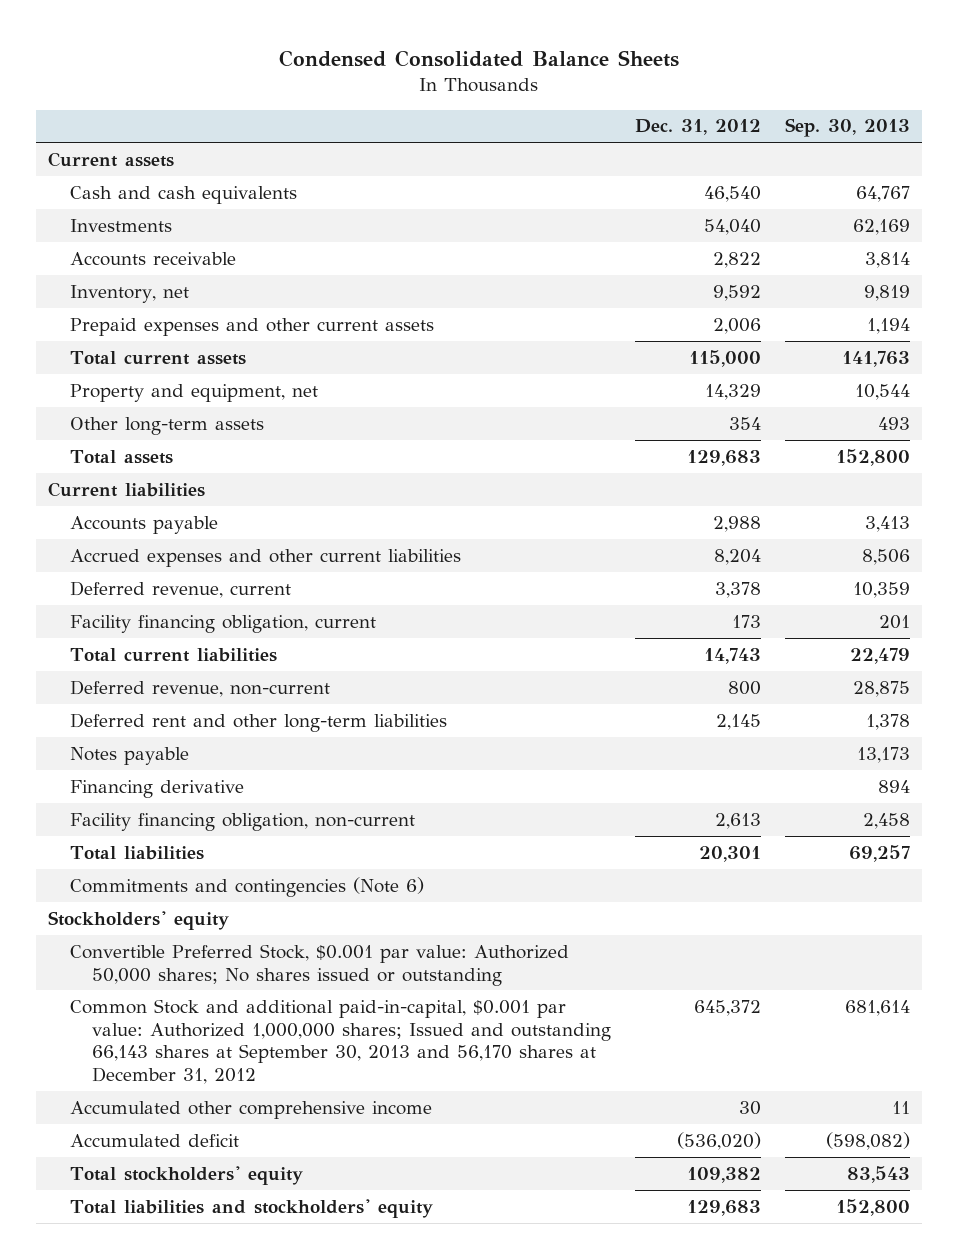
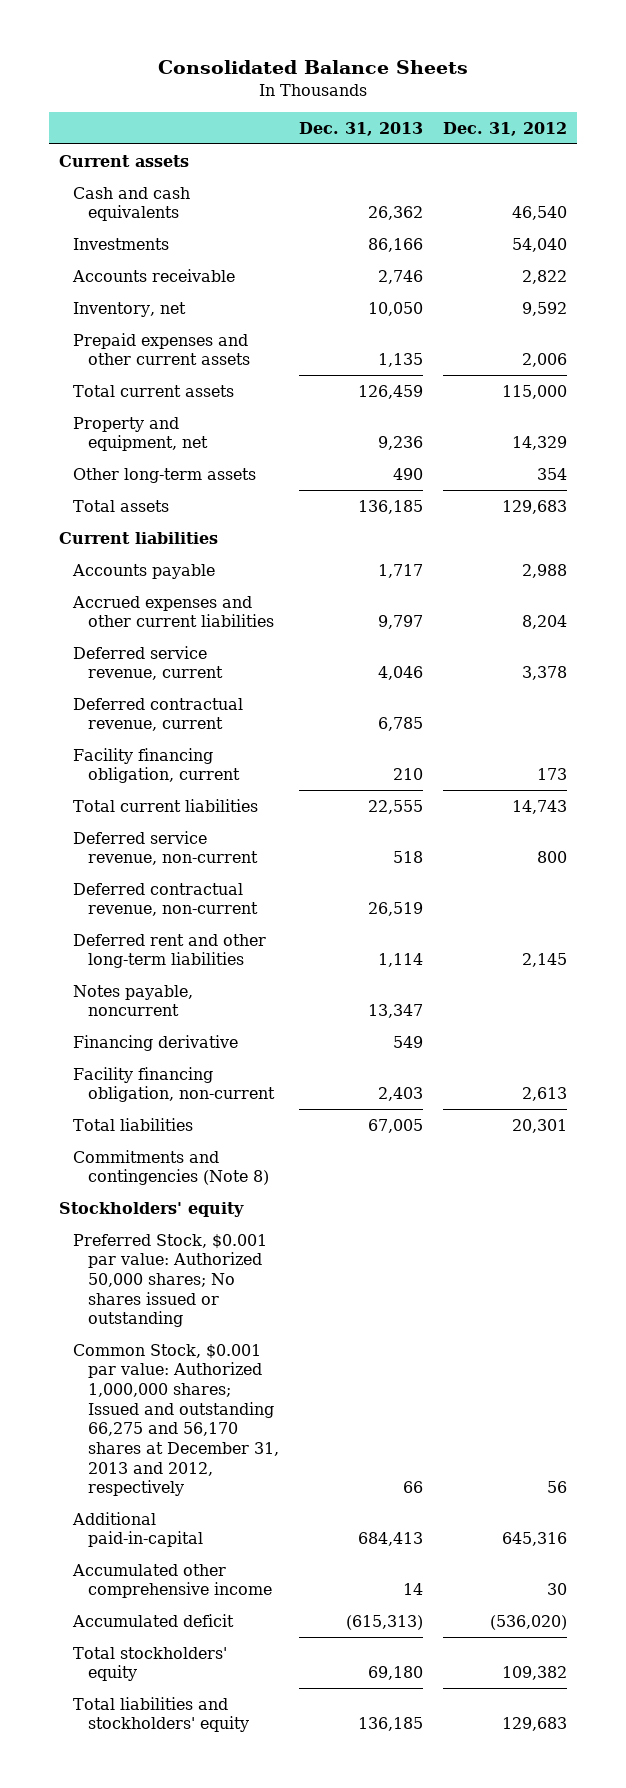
- Condensed Consolidated Balance Sheets
+ Consolidated Balance Sheets
- | Dec. 31, 2012 | Sep. 30, 2013
+ | Dec. 31, 2013 | Dec. 31, 2012
- Deferred revenue, current | 3,378 | 10,359
+ Deferred service revenue, current | 4,046 | 3,378
+ Deferred contractual revenue, current | 6,785 |
- Deferred revenue, non-current | 800 | 28,875
+ Deferred service revenue, non-current | 518 | 800
+ Deferred contractual revenue, non-current | 26,519 |
- Notes payable | | 13,173
+ Notes payable, noncurrent | 13,347 |
- Commitments and contingencies (Note 6)
+ Commitments and contingencies (Note 8)
- Convertible Preferred Stock, $0.001 par value: Authorized 50,000 shares; No shares issued or outstanding
- Common Stock and additional paid-in-capital, $0.001 par value: Authorized 1,000,000 shares; Issued and outstanding 66,143 shares at September 30, 2013 and 56,170 shares at December 31, 2012 | 645,372 | 681,614
+ Preferred Stock, $0.001 par value: Authorized 50,000 shares; No shares issued or outstanding
+ Common Stock, $0.001 par value: Authorized 1,000,000 shares; Issued and outstanding 66,275 and 56,170 shares at December 31, 2013 and 2012, respectively | 66 | 56
+ Additional paid-in-capital | 684,413 | 645,316

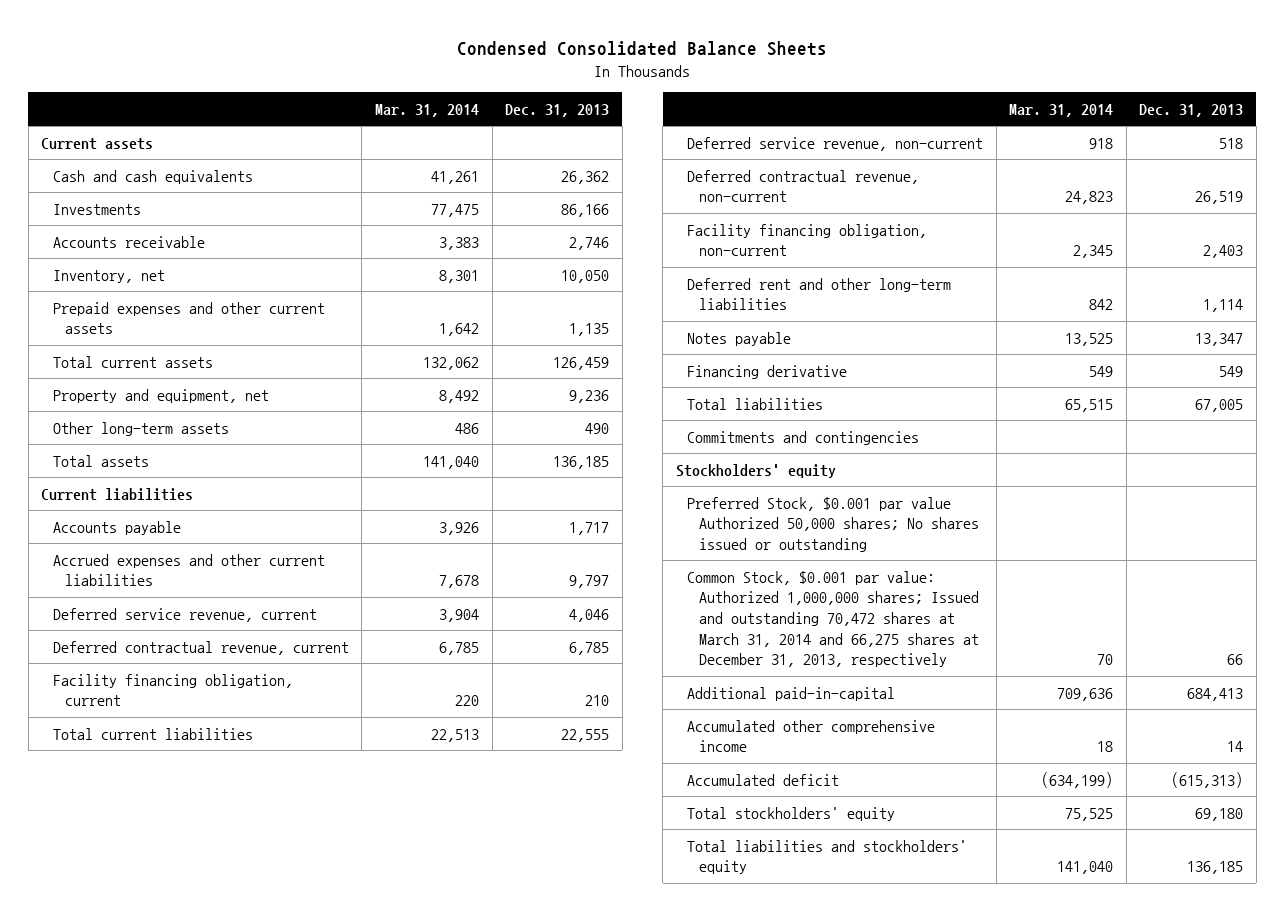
- Consolidated Balance Sheets
+ Condensed Consolidated Balance Sheets
- | Dec. 31, 2013 | Dec. 31, 2012
+ | Mar. 31, 2014 | Dec. 31, 2013
moved up: Facility financing obligation, non-current | 2,345 | 2,403
- Notes payable, noncurrent | 13,347 |
+ Notes payable | 13,525 | 13,347
- Commitments and contingencies (Note 8)
+ Commitments and contingencies
- Preferred Stock, $0.001 par value: Authorized 50,000 shares; No shares issued or outstanding
- Common Stock, $0.001 par value: Authorized 1,000,000 shares; Issued and outstanding 66,275 and 56,170 shares at December 31, 2013 and 2012, respectively | 66 | 56
+ Preferred Stock, $0.001 par value Authorized 50,000 shares; No shares issued or outstanding
+ Common Stock, $0.001 par value: Authorized 1,000,000 shares; Issued and outstanding 70,472 shares at March 31, 2014 and 66,275 shares at December 31, 2013, respectively | 70 | 66

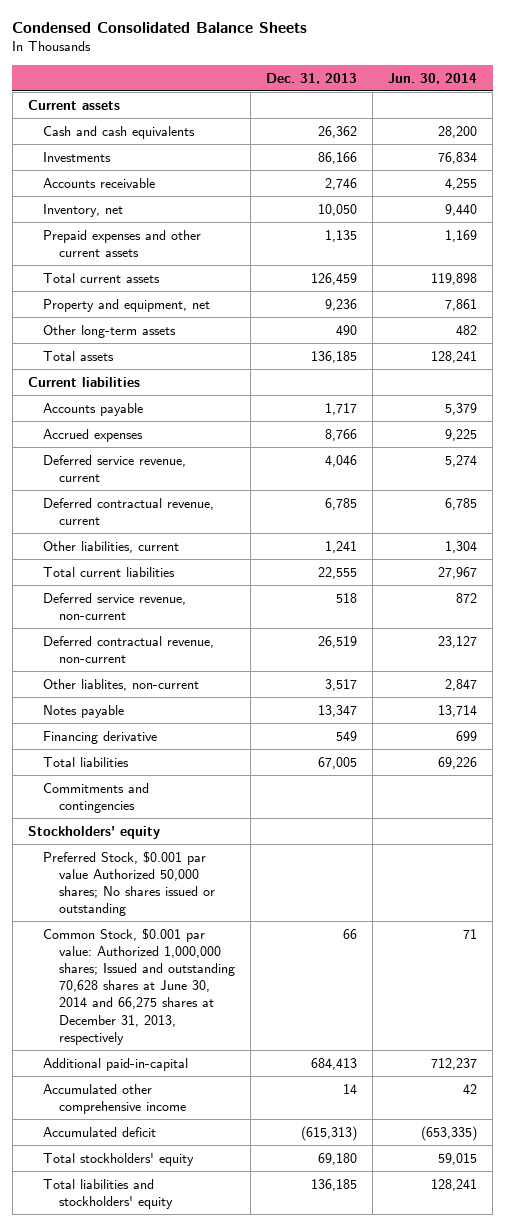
- | Mar. 31, 2014 | Dec. 31, 2013
+ | Dec. 31, 2013 | Jun. 30, 2014
- Accrued expenses and other current liabilities | 7,678 | 9,797
+ Accrued expenses | 8,766 | 9,225
- Facility financing obligation, current | 220 | 210
+ Other liabilities, current | 1,241 | 1,304
- Facility financing obligation, non-current | 2,345 | 2,403
- Deferred rent and other long-term liabilities | 842 | 1,114
+ Other liablites, non-current | 3,517 | 2,847
- Common Stock, $0.001 par value: Authorized 1,000,000 shares; Issued and outstanding 70,472 shares at March 31, 2014 and 66,275 shares at December 31, 2013, respectively | 70 | 66
+ Common Stock, $0.001 par value: Authorized 1,000,000 shares; Issued and outstanding 70,628 shares at June 30, 2014 and 66,275 shares at December 31, 2013, respectively | 66 | 71

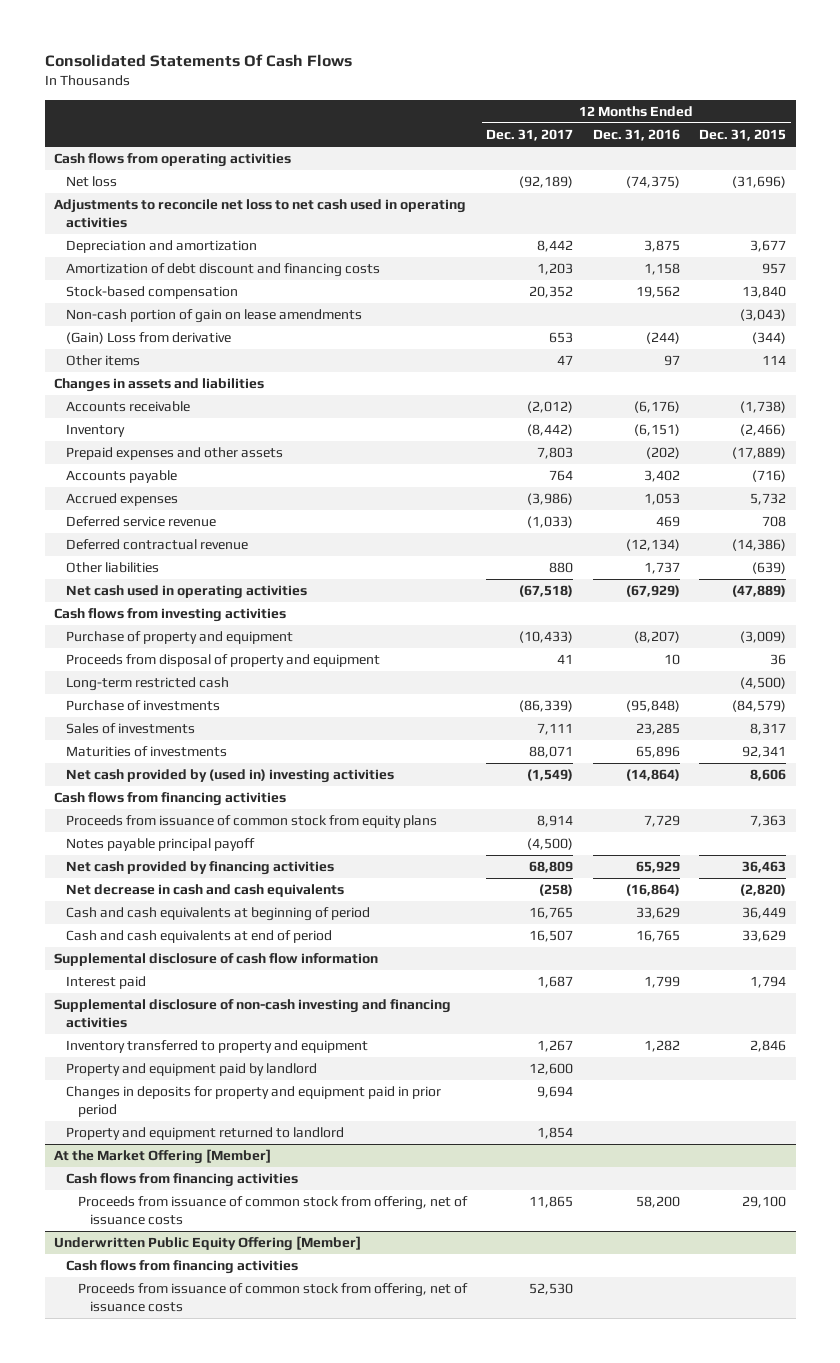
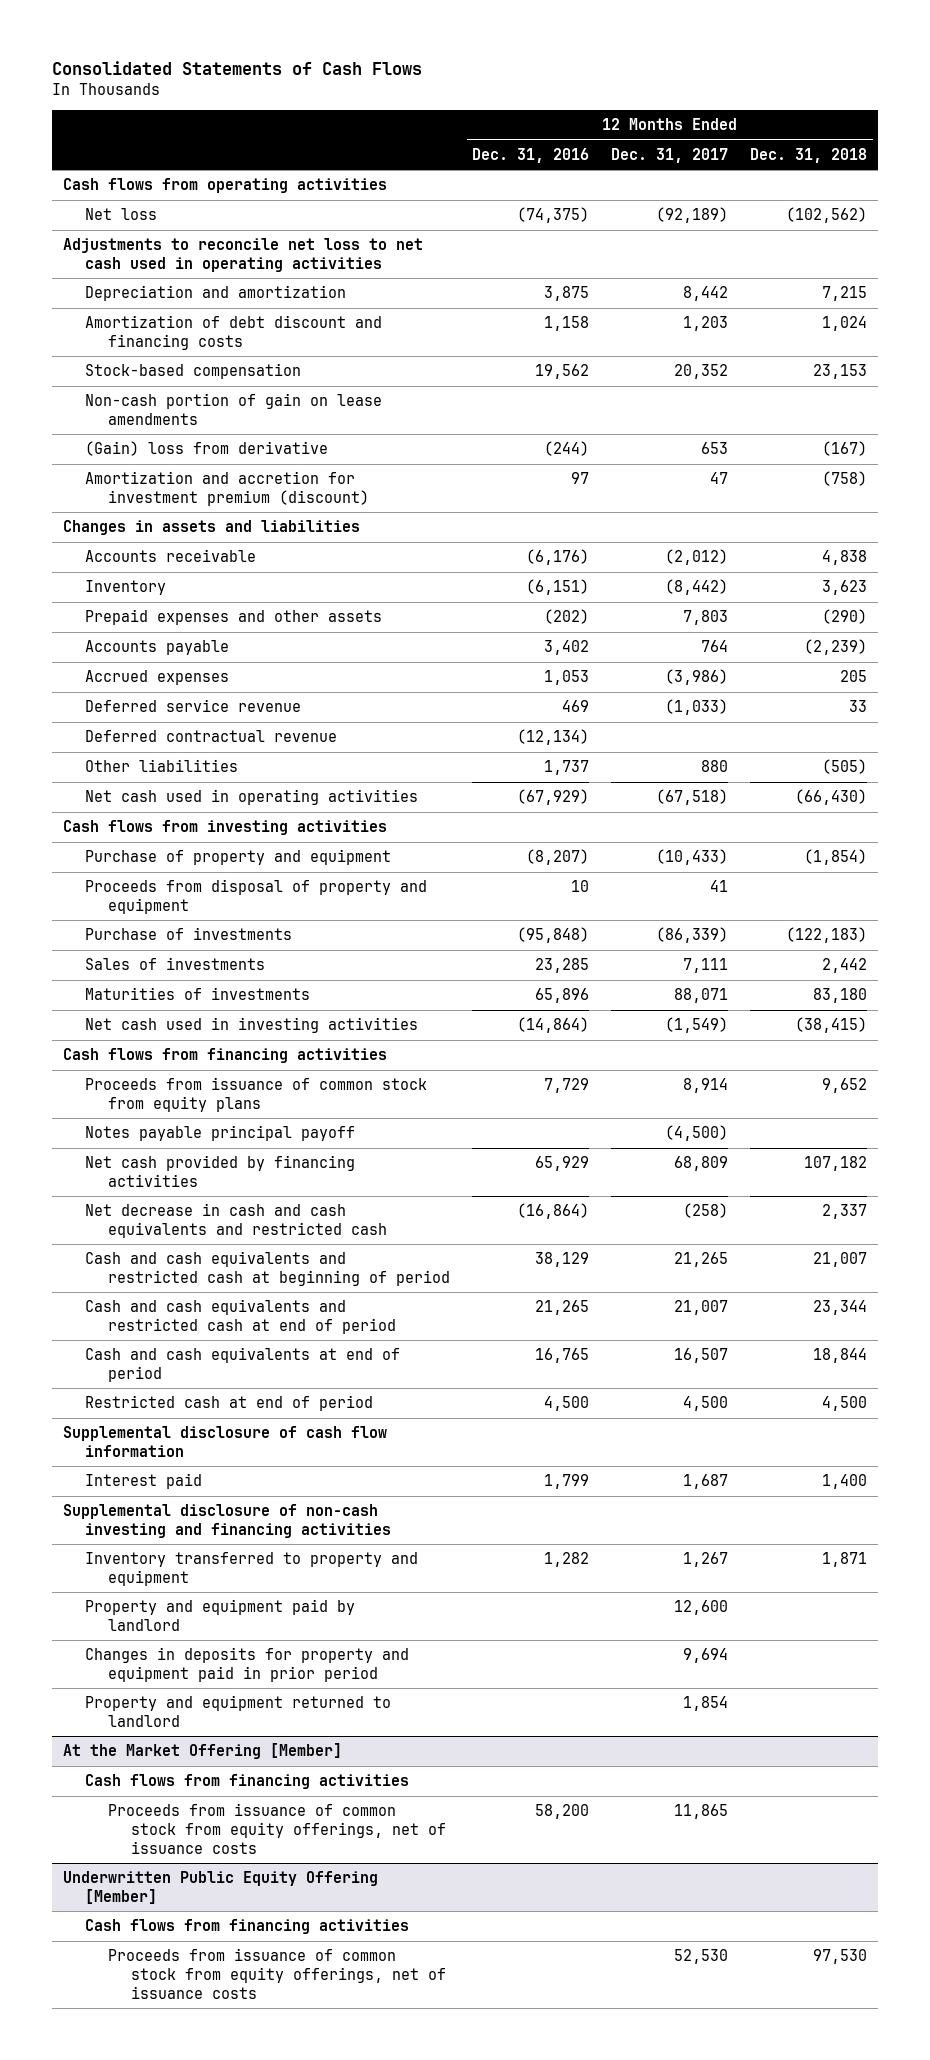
- Consolidated Statements Of Cash Flows
+ Consolidated Statements of Cash Flows
- | 12 Months Ended Dec. 31, 2017 | 12 Months Ended Dec. 31, 2016 | 12 Months Ended Dec. 31, 2015
+ | 12 Months Ended Dec. 31, 2016 | 12 Months Ended Dec. 31, 2017 | 12 Months Ended Dec. 31, 2018
- (Gain) Loss from derivative | 653 | (244) | (344)
- Other items | 47 | 97 | 114
+ (Gain) loss from derivative | (244) | 653 | (167)
+ Amortization and accretion for investment premium (discount) | 97 | 47 | (758)
- Long-term restricted cash | | | (4,500)
- Net cash provided by (used in) investing activities | (1,549) | (14,864) | 8,606
+ Net cash used in investing activities | (14,864) | (1,549) | (38,415)
- Net decrease in cash and cash equivalents | (258) | (16,864) | (2,820)
- Cash and cash equivalents at beginning of period | 16,765 | 33,629 | 36,449
+ Net decrease in cash and cash equivalents and restricted cash | (16,864) | (258) | 2,337
+ Cash and cash equivalents and restricted cash at beginning of period | 38,129 | 21,265 | 21,007
+ Cash and cash equivalents and restricted cash at end of period | 21,265 | 21,007 | 23,344
+ Restricted cash at end of period | 4,500 | 4,500 | 4,500
@ At the Market Offering [Member]
- Proceeds from issuance of common stock from offering, net of issuance costs | 11,865 | 58,200 | 29,100
+ Proceeds from issuance of common stock from equity offerings, net of issuance costs | 58,200 | 11,865 |
@ Underwritten Public Equity Offering [Member]
- Proceeds from issuance of common stock from offering, net of issuance costs | 52,530 | |
+ Proceeds from issuance of common stock from equity offerings, net of issuance costs | | 52,530 | 97,530

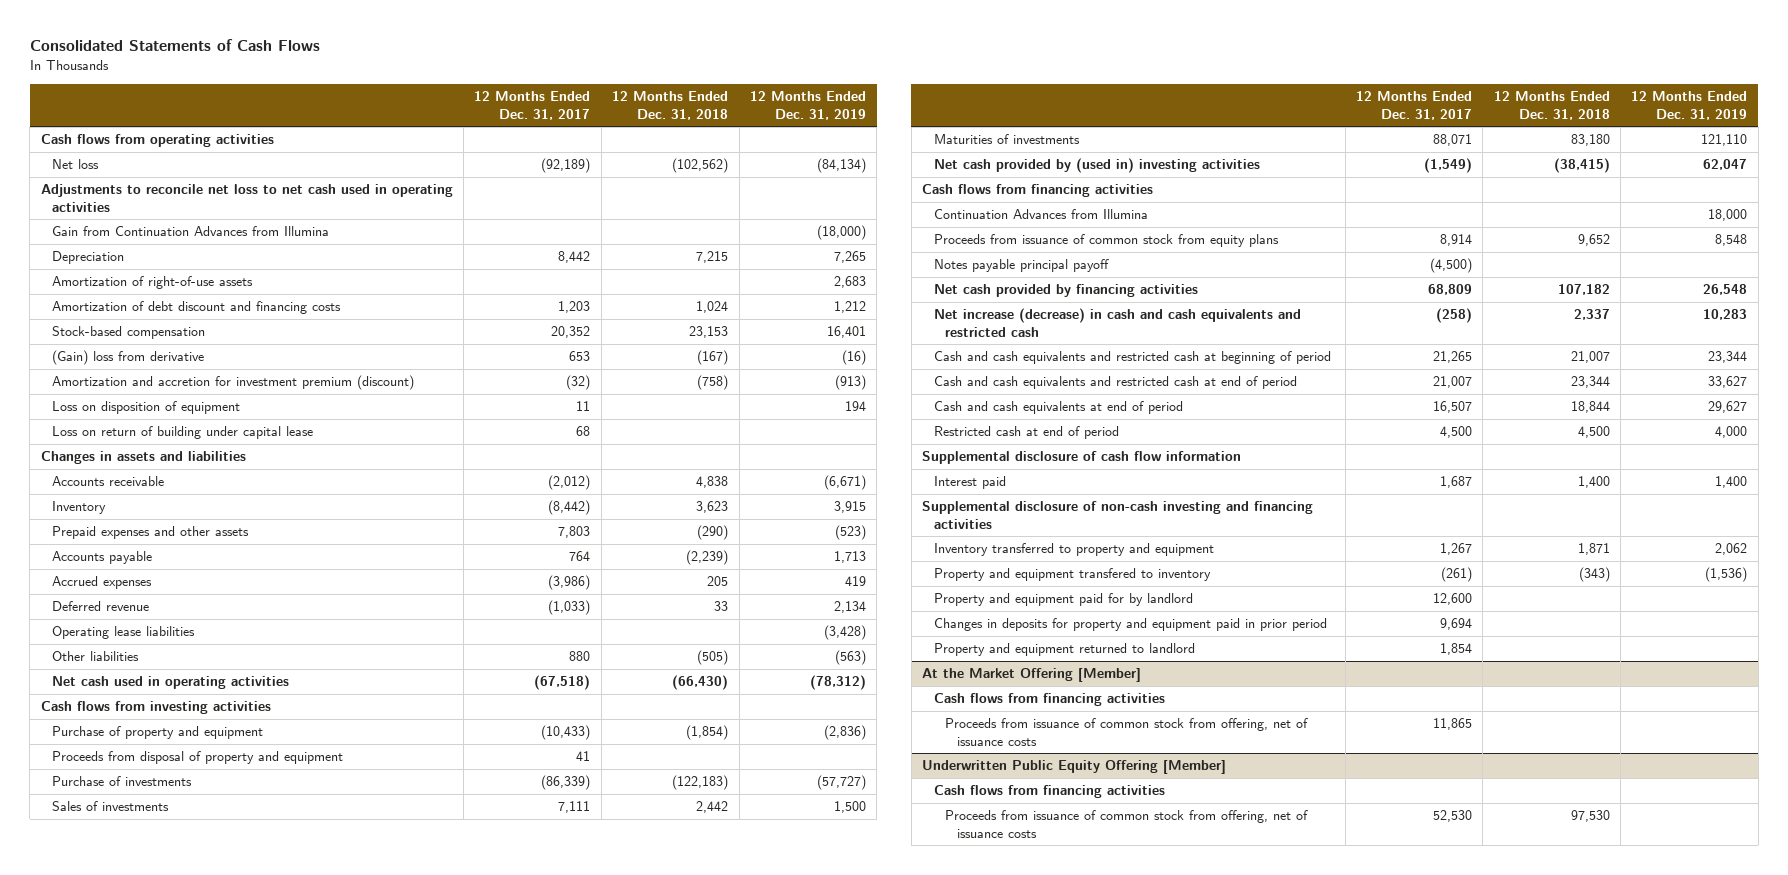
- | 12 Months Ended Dec. 31, 2016 | 12 Months Ended Dec. 31, 2017 | 12 Months Ended Dec. 31, 2018
+ | 12 Months Ended Dec. 31, 2017 | 12 Months Ended Dec. 31, 2018 | 12 Months Ended Dec. 31, 2019
- Depreciation and amortization | 3,875 | 8,442 | 7,215
+ Gain from Continuation Advances from Illumina | | | (18,000)
+ Depreciation | 8,442 | 7,215 | 7,265
+ Amortization of right-of-use assets | | | 2,683
- Non-cash portion of gain on lease amendments
- Amortization and accretion for investment premium (discount) | 97 | 47 | (758)
+ Amortization and accretion for investment premium (discount) | (32) | (758) | (913)
+ Loss on disposition of equipment | 11 | | 194
+ Loss on return of building under capital lease | 68 | |
- Deferred service revenue | 469 | (1,033) | 33
- Deferred contractual revenue | (12,134) | |
+ Deferred revenue | (1,033) | 33 | 2,134
+ Operating lease liabilities | | | (3,428)
- Net cash used in investing activities | (14,864) | (1,549) | (38,415)
+ Net cash provided by (used in) investing activities | (1,549) | (38,415) | 62,047
+ Continuation Advances from Illumina | | | 18,000
- Net decrease in cash and cash equivalents and restricted cash | (16,864) | (258) | 2,337
+ Net increase (decrease) in cash and cash equivalents and restricted cash | (258) | 2,337 | 10,283
- Property and equipment paid by landlord | | 12,600 |
+ Property and equipment transfered to inventory | (261) | (343) | (1,536)
+ Property and equipment paid for by landlord | 12,600 | |
@ At the Market Offering [Member]
- Proceeds from issuance of common stock from equity offerings, net of issuance costs | 58,200 | 11,865 |
+ Proceeds from issuance of common stock from offering, net of issuance costs | 11,865 | |
@ Underwritten Public Equity Offering [Member]
- Proceeds from issuance of common stock from equity offerings, net of issuance costs | | 52,530 | 97,530
+ Proceeds from issuance of common stock from offering, net of issuance costs | 52,530 | 97,530 |

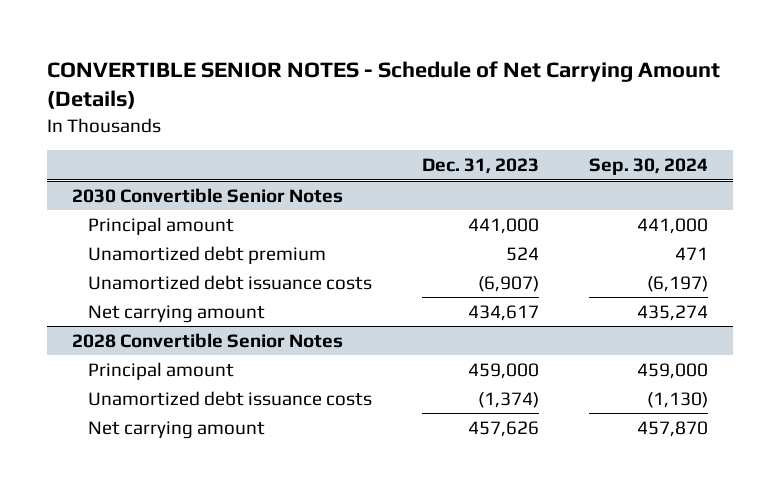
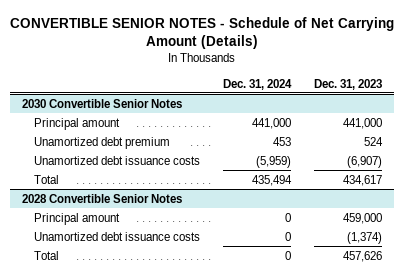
- | Dec. 31, 2023 | Sep. 30, 2024
+ | Dec. 31, 2024 | Dec. 31, 2023
@ 2030 Convertible Senior Notes
- Net carrying amount | 434,617 | 435,274
+ Total | 435,494 | 434,617
@ 2028 Convertible Senior Notes
- Net carrying amount | 457,626 | 457,870
+ Total | 0 | 457,626

